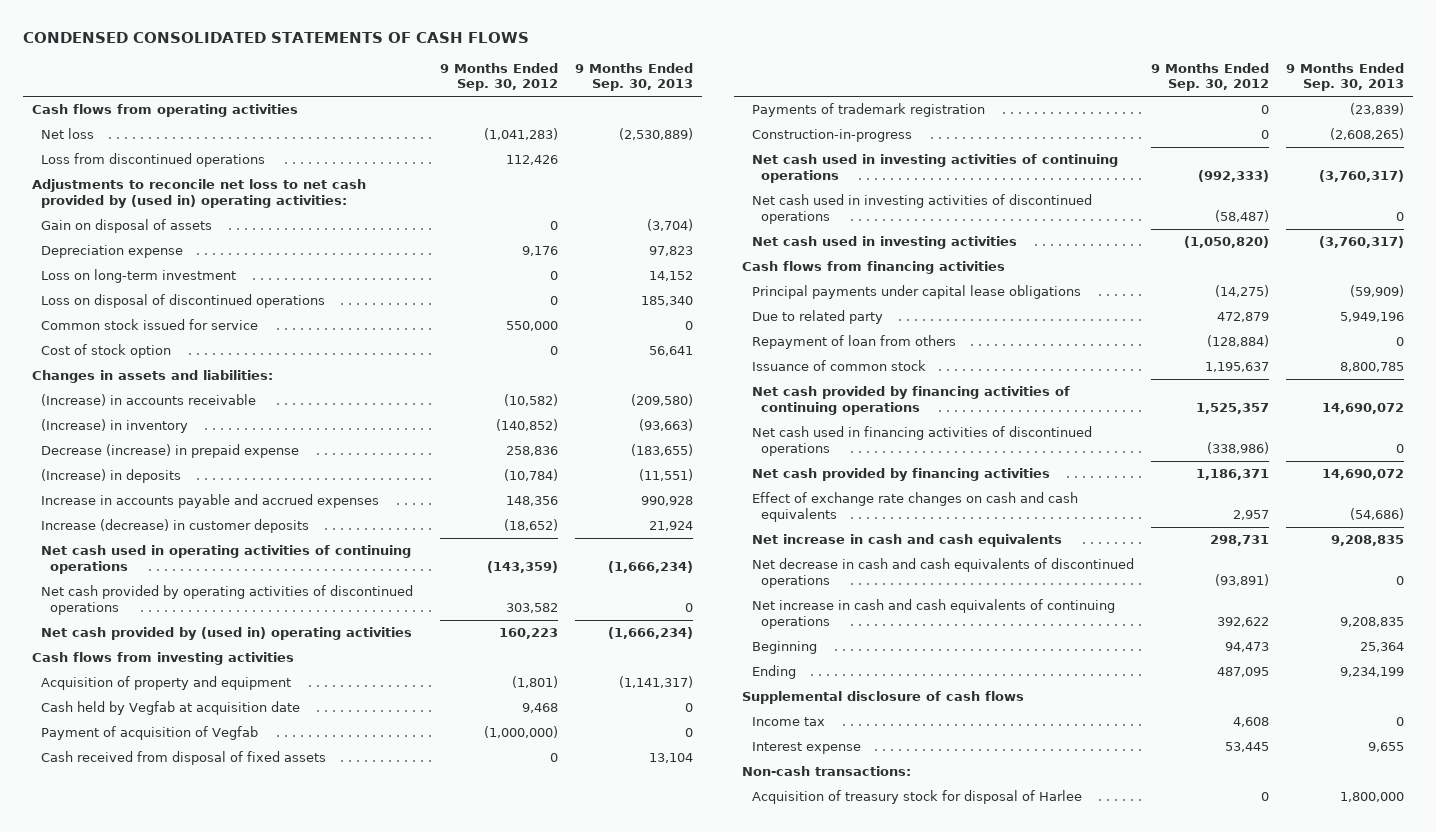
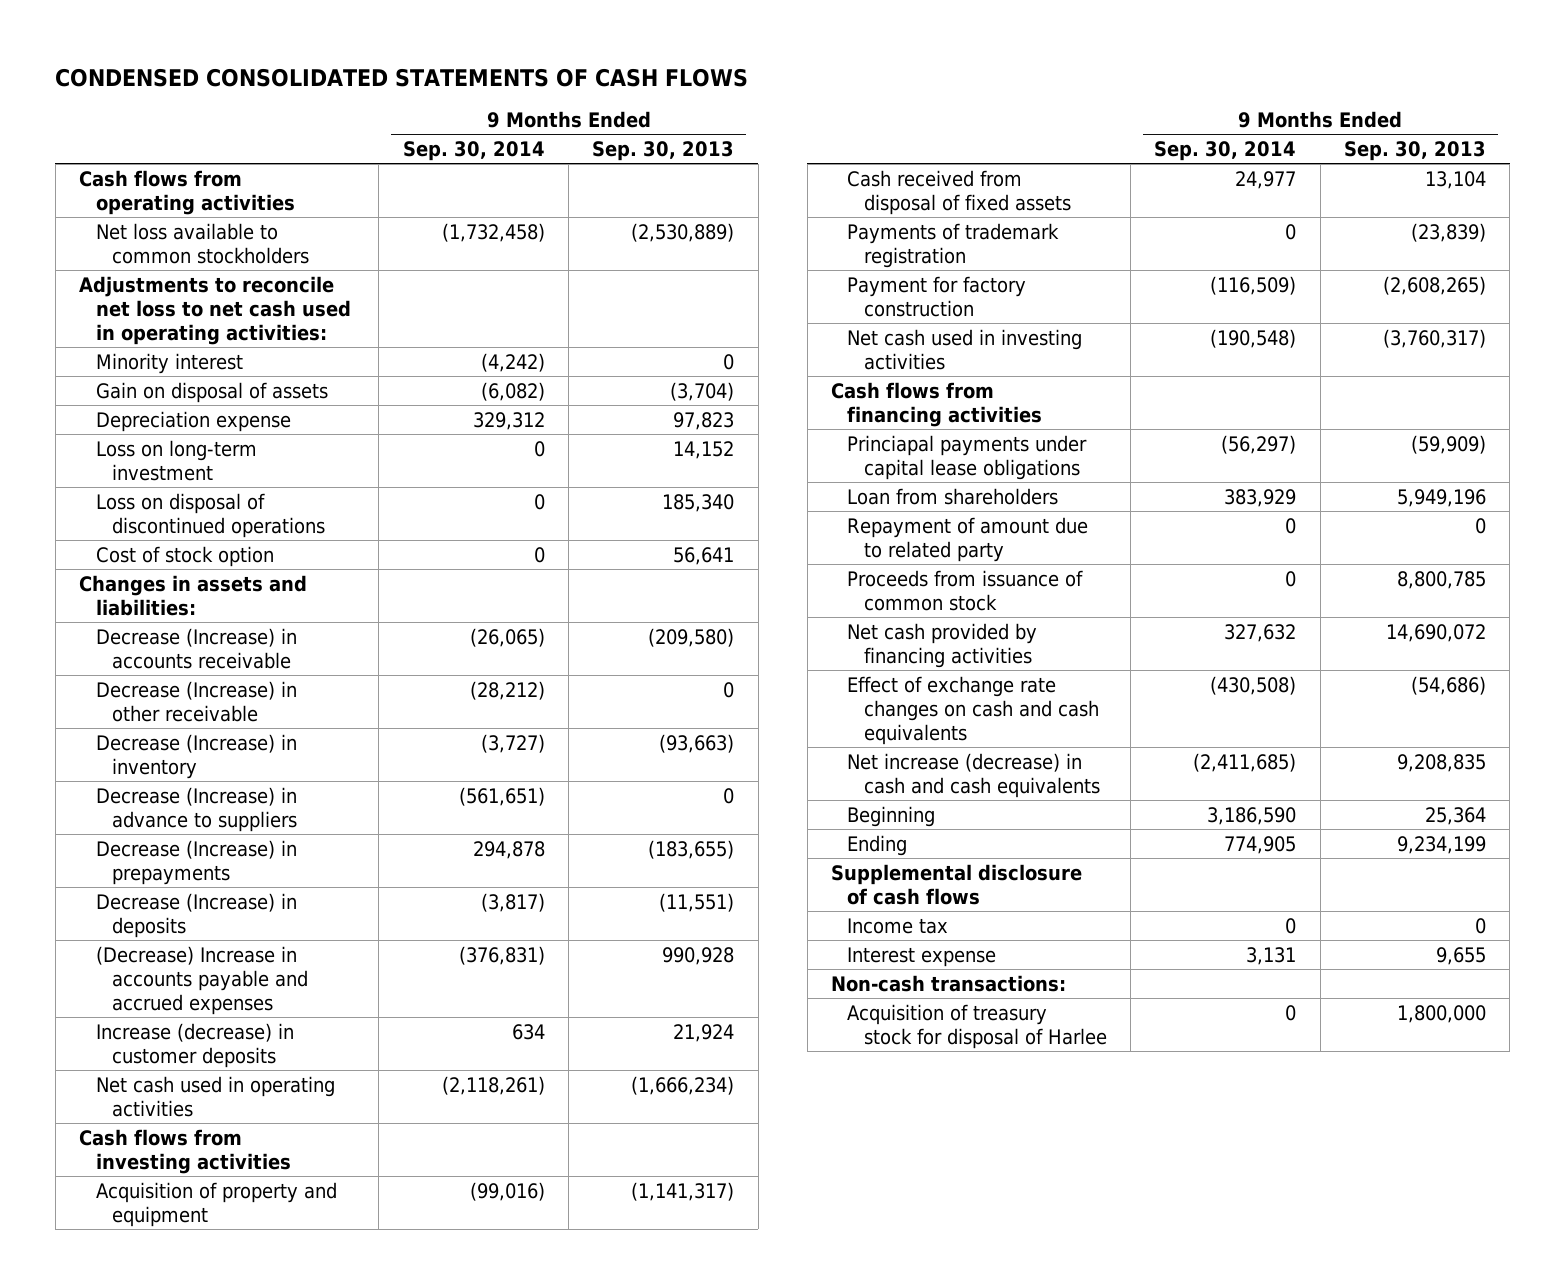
- | 9 Months Ended Sep. 30, 2012 | 9 Months Ended Sep. 30, 2013
+ | 9 Months Ended Sep. 30, 2014 | 9 Months Ended Sep. 30, 2013
- Net loss | (1,041,283) | (2,530,889)
- Loss from discontinued operations | 112,426 |
- Adjustments to reconcile net loss to net cash provided by (used in) operating activities:
+ Net loss available to common stockholders | (1,732,458) | (2,530,889)
+ Adjustments to reconcile net loss to net cash used in operating activities:
+ Minority interest | (4,242) | 0
- Common stock issued for service | 550,000 | 0
- (Increase) in accounts receivable | (10,582) | (209,580)
- (Increase) in inventory | (140,852) | (93,663)
- Decrease (increase) in prepaid expense | 258,836 | (183,655)
- (Increase) in deposits | (10,784) | (11,551)
- Increase in accounts payable and accrued expenses | 148,356 | 990,928
+ Decrease (Increase) in accounts receivable | (26,065) | (209,580)
+ Decrease (Increase) in other receivable | (28,212) | 0
+ Decrease (Increase) in inventory | (3,727) | (93,663)
+ Decrease (Increase) in advance to suppliers | (561,651) | 0
+ Decrease (Increase) in prepayments | 294,878 | (183,655)
+ Decrease (Increase) in deposits | (3,817) | (11,551)
+ (Decrease) Increase in accounts payable and accrued expenses | (376,831) | 990,928
- Net cash used in operating activities of continuing operations | (143,359) | (1,666,234)
- Net cash provided by operating activities of discontinued operations | 303,582 | 0
- Net cash provided by (used in) operating activities | 160,223 | (1,666,234)
+ Net cash used in operating activities | (2,118,261) | (1,666,234)
- Cash held by Vegfab at acquisition date | 9,468 | 0
- Payment of acquisition of Vegfab | (1,000,000) | 0
- Construction-in-progress | 0 | (2,608,265)
- Net cash used in investing activities of continuing operations | (992,333) | (3,760,317)
- Net cash used in investing activities of discontinued operations | (58,487) | 0
+ Payment for factory construction | (116,509) | (2,608,265)
- Principal payments under capital lease obligations | (14,275) | (59,909)
- Due to related party | 472,879 | 5,949,196
- Repayment of loan from others | (128,884) | 0
- Issuance of common stock | 1,195,637 | 8,800,785
- Net cash provided by financing activities of continuing operations | 1,525,357 | 14,690,072
- Net cash used in financing activities of discontinued operations | (338,986) | 0
+ Princiapal payments under capital lease obligations | (56,297) | (59,909)
+ Loan from shareholders | 383,929 | 5,949,196
+ Repayment of amount due to related party | 0 | 0
+ Proceeds from issuance of common stock | 0 | 8,800,785
- Net increase in cash and cash equivalents | 298,731 | 9,208,835
- Net decrease in cash and cash equivalents of discontinued operations | (93,891) | 0
- Net increase in cash and cash equivalents of continuing operations | 392,622 | 9,208,835
+ Net increase (decrease) in cash and cash equivalents | (2,411,685) | 9,208,835

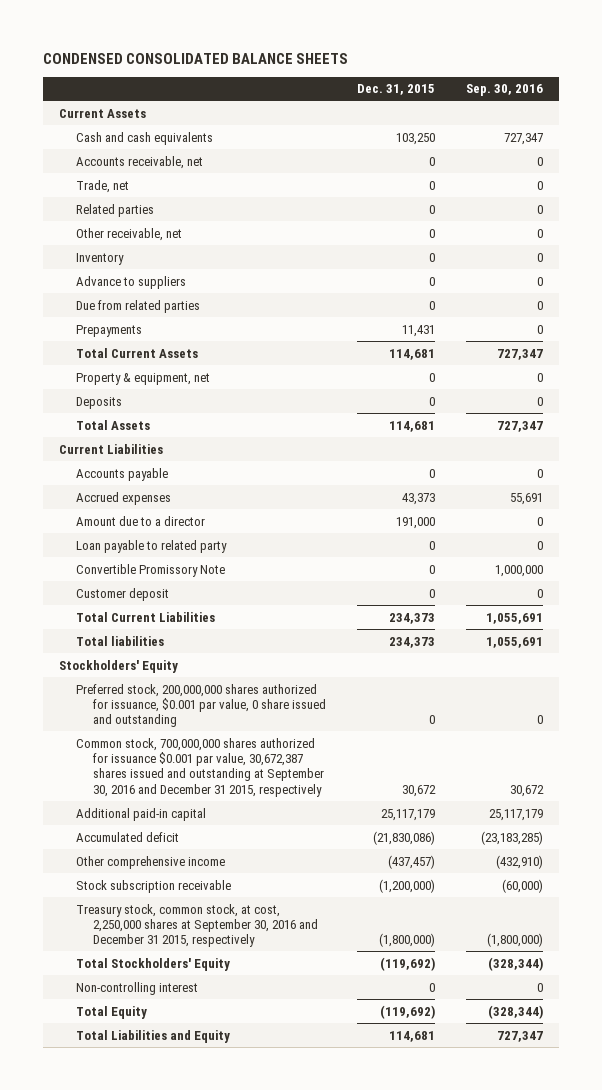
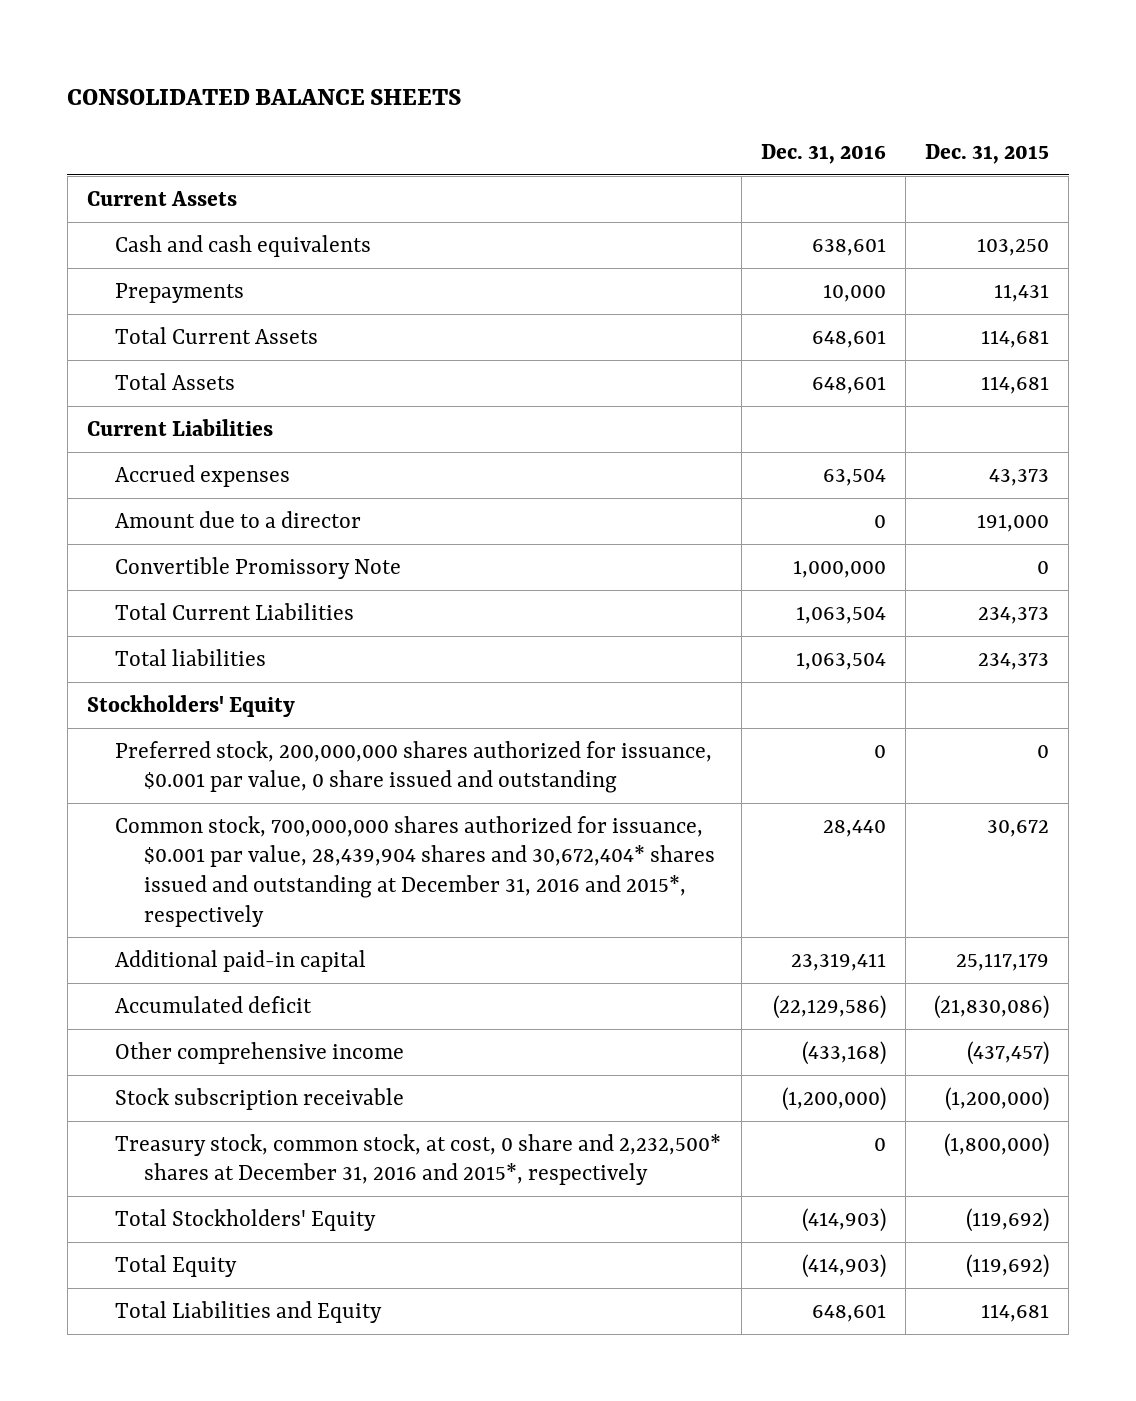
- CONDENSED CONSOLIDATED BALANCE SHEETS
+ CONSOLIDATED BALANCE SHEETS
- | Dec. 31, 2015 | Sep. 30, 2016
+ | Dec. 31, 2016 | Dec. 31, 2015
- Accounts receivable, net | 0 | 0
- Trade, net | 0 | 0
- Related parties | 0 | 0
- Other receivable, net | 0 | 0
- Inventory | 0 | 0
- Advance to suppliers | 0 | 0
- Due from related parties | 0 | 0
- Property & equipment, net | 0 | 0
- Deposits | 0 | 0
- Accounts payable | 0 | 0
- Loan payable to related party | 0 | 0
- Customer deposit | 0 | 0
- Common stock, 700,000,000 shares authorized for issuance $0.001 par value, 30,672,387 shares issued and outstanding at September 30, 2016 and December 31 2015, respectively | 30,672 | 30,672
+ Common stock, 700,000,000 shares authorized for issuance, $0.001 par value, 28,439,904 shares and 30,672,404* shares issued and outstanding at December 31, 2016 and 2015*, respectively | 28,440 | 30,672
- Treasury stock, common stock, at cost, 2,250,000 shares at September 30, 2016 and December 31 2015, respectively | (1,800,000) | (1,800,000)
+ Treasury stock, common stock, at cost, 0 share and 2,232,500* shares at December 31, 2016 and 2015*, respectively | 0 | (1,800,000)
- Non-controlling interest | 0 | 0

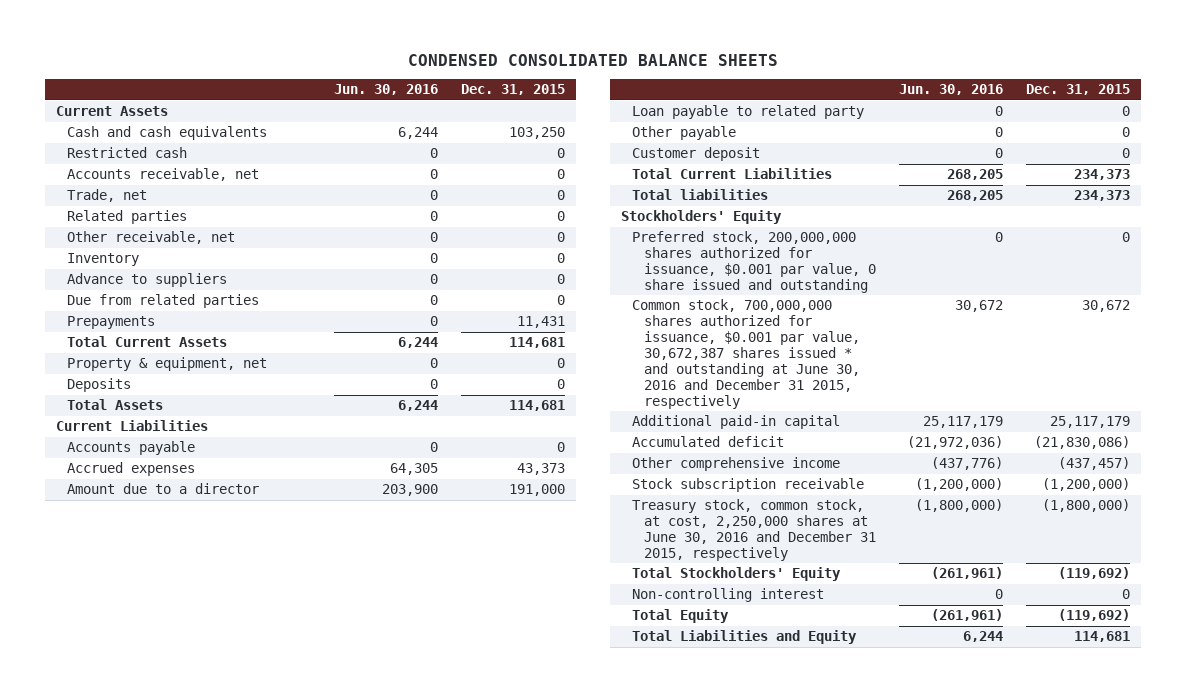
- CONSOLIDATED BALANCE SHEETS
+ CONDENSED CONSOLIDATED BALANCE SHEETS
- | Dec. 31, 2016 | Dec. 31, 2015
+ | Jun. 30, 2016 | Dec. 31, 2015
+ Restricted cash | 0 | 0
+ Accounts receivable, net | 0 | 0
+ Trade, net | 0 | 0
+ Related parties | 0 | 0
+ Other receivable, net | 0 | 0
+ Inventory | 0 | 0
+ Advance to suppliers | 0 | 0
+ Due from related parties | 0 | 0
+ Property & equipment, net | 0 | 0
+ Deposits | 0 | 0
+ Accounts payable | 0 | 0
- Convertible Promissory Note | 1,000,000 | 0
+ Loan payable to related party | 0 | 0
+ Other payable | 0 | 0
+ Customer deposit | 0 | 0
- Common stock, 700,000,000 shares authorized for issuance, $0.001 par value, 28,439,904 shares and 30,672,404* shares issued and outstanding at December 31, 2016 and 2015*, respectively | 28,440 | 30,672
+ Common stock, 700,000,000 shares authorized for issuance, $0.001 par value, 30,672,387 shares issued * and outstanding at June 30, 2016 and December 31 2015, respectively | 30,672 | 30,672
- Treasury stock, common stock, at cost, 0 share and 2,232,500* shares at December 31, 2016 and 2015*, respectively | 0 | (1,800,000)
+ Treasury stock, common stock, at cost, 2,250,000 shares at June 30, 2016 and December 31 2015, respectively | (1,800,000) | (1,800,000)
+ Non-controlling interest | 0 | 0

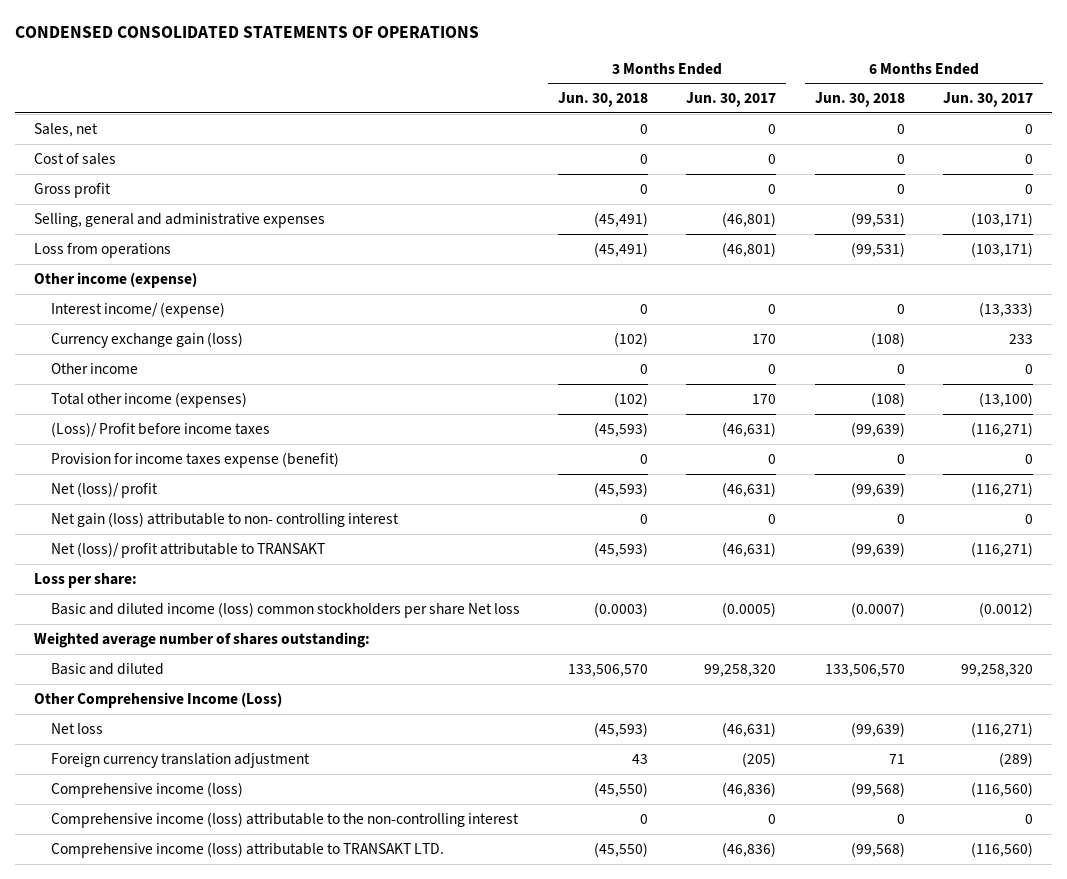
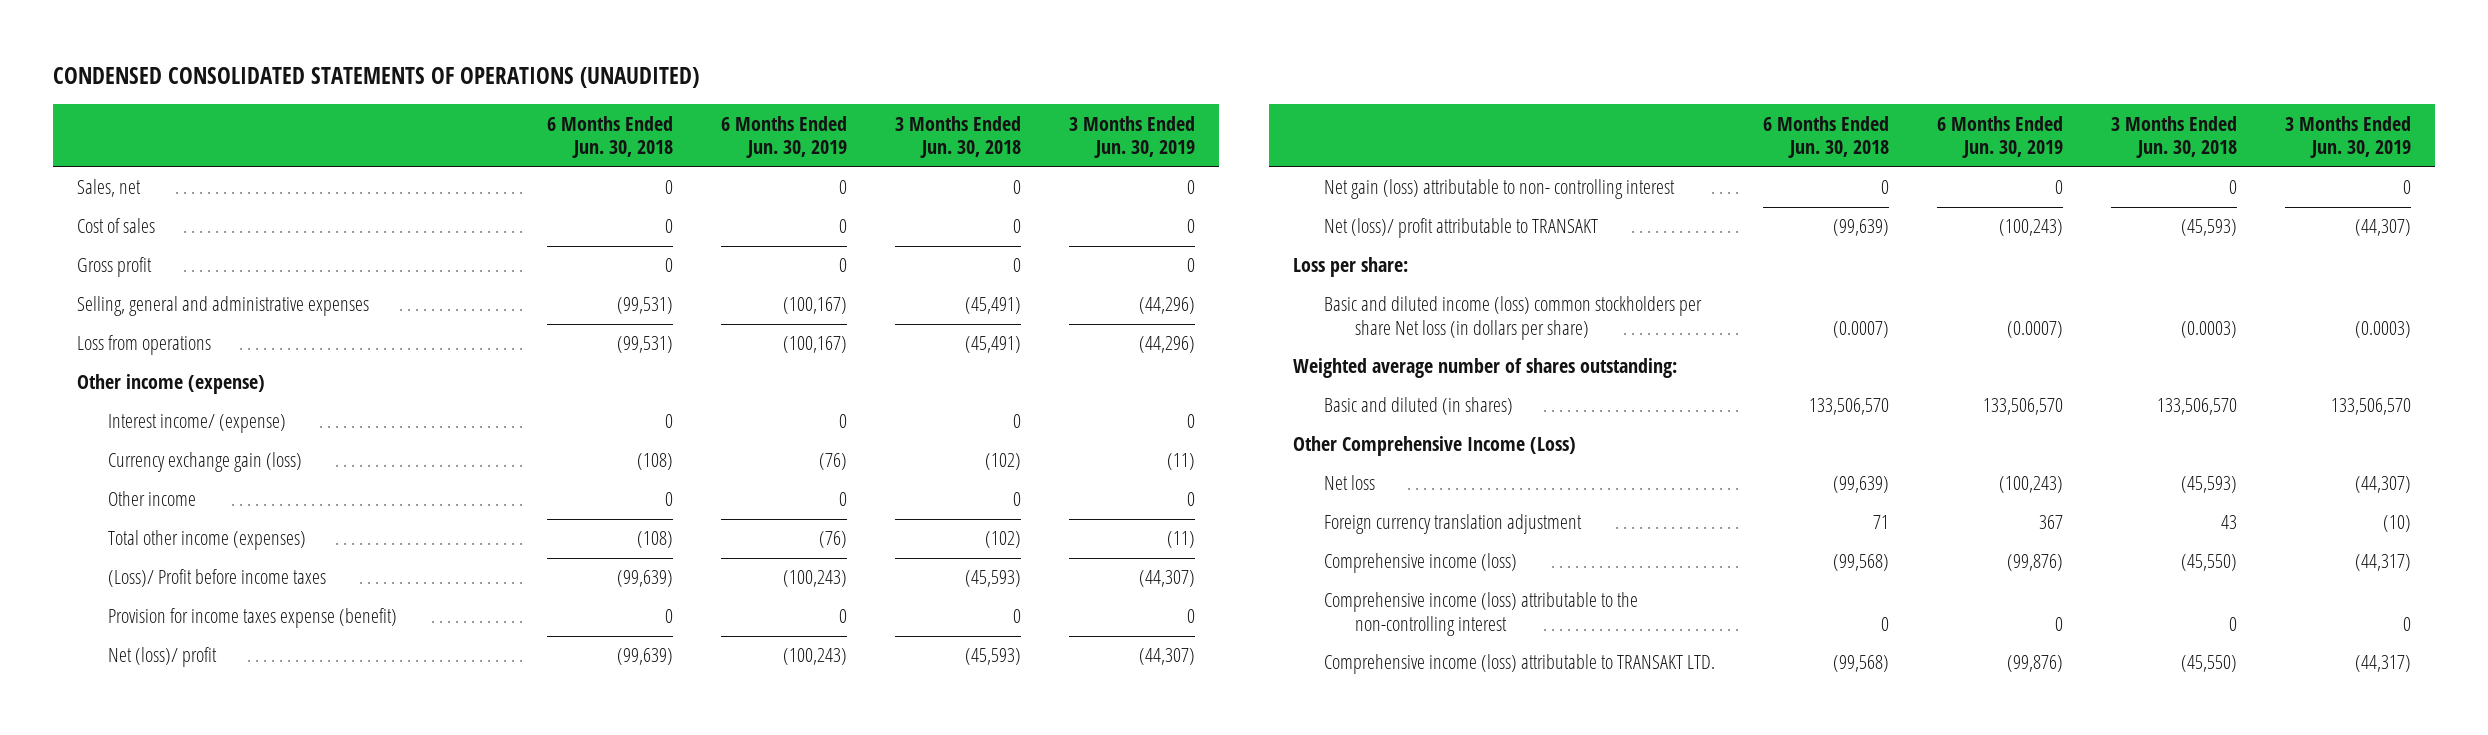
- CONDENSED CONSOLIDATED STATEMENTS OF OPERATIONS
+ CONDENSED CONSOLIDATED STATEMENTS OF OPERATIONS (UNAUDITED)
- | 3 Months Ended Jun. 30, 2018 | 3 Months Ended Jun. 30, 2017 | 6 Months Ended Jun. 30, 2018 | 6 Months Ended Jun. 30, 2017
+ | 6 Months Ended Jun. 30, 2018 | 6 Months Ended Jun. 30, 2019 | 3 Months Ended Jun. 30, 2018 | 3 Months Ended Jun. 30, 2019
- Basic and diluted income (loss) common stockholders per share Net loss | (0.0003) | (0.0005) | (0.0007) | (0.0012)
+ Basic and diluted income (loss) common stockholders per share Net loss (in dollars per share) | (0.0007) | (0.0007) | (0.0003) | (0.0003)
- Basic and diluted | 133,506,570 | 99,258,320 | 133,506,570 | 99,258,320
+ Basic and diluted (in shares) | 133,506,570 | 133,506,570 | 133,506,570 | 133,506,570

